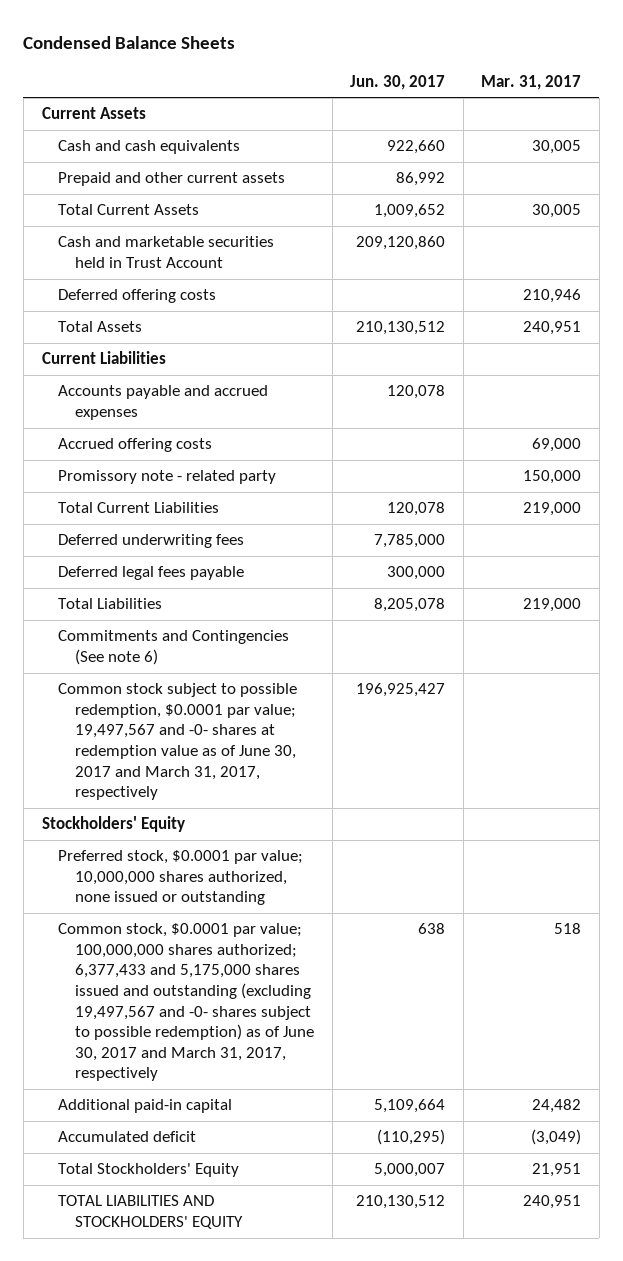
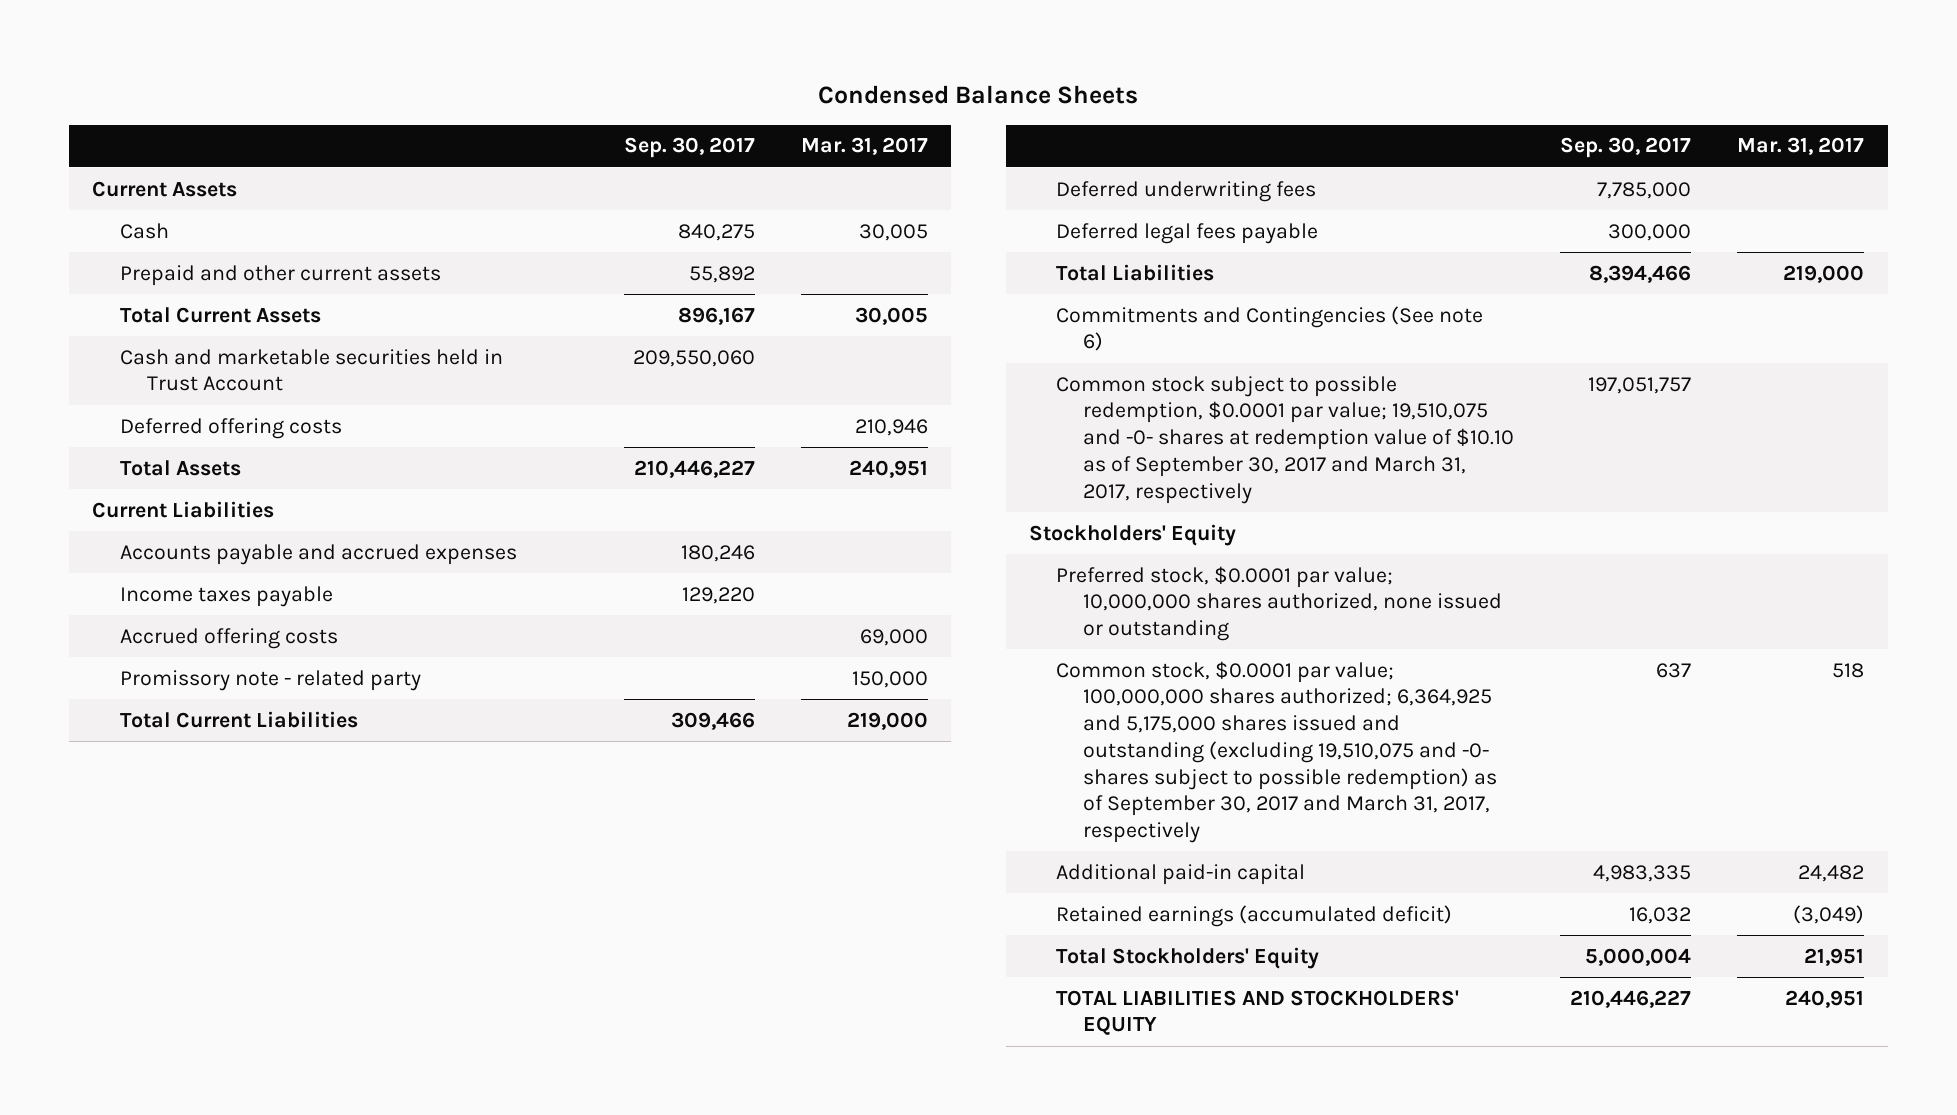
- | Jun. 30, 2017 | Mar. 31, 2017
+ | Sep. 30, 2017 | Mar. 31, 2017
- Cash and cash equivalents | 922,660 | 30,005
+ Cash | 840,275 | 30,005
+ Income taxes payable | 129,220 |
- Common stock subject to possible redemption, $0.0001 par value; 19,497,567 and -0- shares at redemption value as of June 30, 2017 and March 31, 2017, respectively | 196,925,427 |
+ Common stock subject to possible redemption, $0.0001 par value; 19,510,075 and -0- shares at redemption value of $10.10 as of September 30, 2017 and March 31, 2017, respectively | 197,051,757 |
- Common stock, $0.0001 par value; 100,000,000 shares authorized; 6,377,433 and 5,175,000 shares issued and outstanding (excluding 19,497,567 and -0- shares subject to possible redemption) as of June 30, 2017 and March 31, 2017, respectively | 638 | 518
+ Common stock, $0.0001 par value; 100,000,000 shares authorized; 6,364,925 and 5,175,000 shares issued and outstanding (excluding 19,510,075 and -0- shares subject to possible redemption) as of September 30, 2017 and March 31, 2017, respectively | 637 | 518
- Accumulated deficit | (110,295) | (3,049)
+ Retained earnings (accumulated deficit) | 16,032 | (3,049)

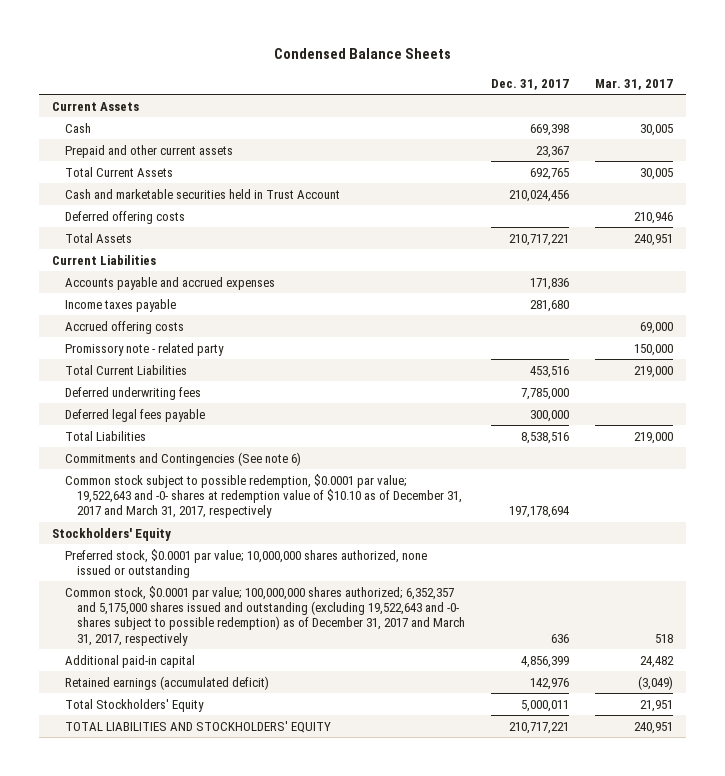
- | Sep. 30, 2017 | Mar. 31, 2017
+ | Dec. 31, 2017 | Mar. 31, 2017
- Common stock subject to possible redemption, $0.0001 par value; 19,510,075 and -0- shares at redemption value of $10.10 as of September 30, 2017 and March 31, 2017, respectively | 197,051,757 |
+ Common stock subject to possible redemption, $0.0001 par value; 19,522,643 and -0- shares at redemption value of $10.10 as of December 31, 2017 and March 31, 2017, respectively | 197,178,694 |
- Common stock, $0.0001 par value; 100,000,000 shares authorized; 6,364,925 and 5,175,000 shares issued and outstanding (excluding 19,510,075 and -0- shares subject to possible redemption) as of September 30, 2017 and March 31, 2017, respectively | 637 | 518
+ Common stock, $0.0001 par value; 100,000,000 shares authorized; 6,352,357 and 5,175,000 shares issued and outstanding (excluding 19,522,643 and -0- shares subject to possible redemption) as of December 31, 2017 and March 31, 2017, respectively | 636 | 518

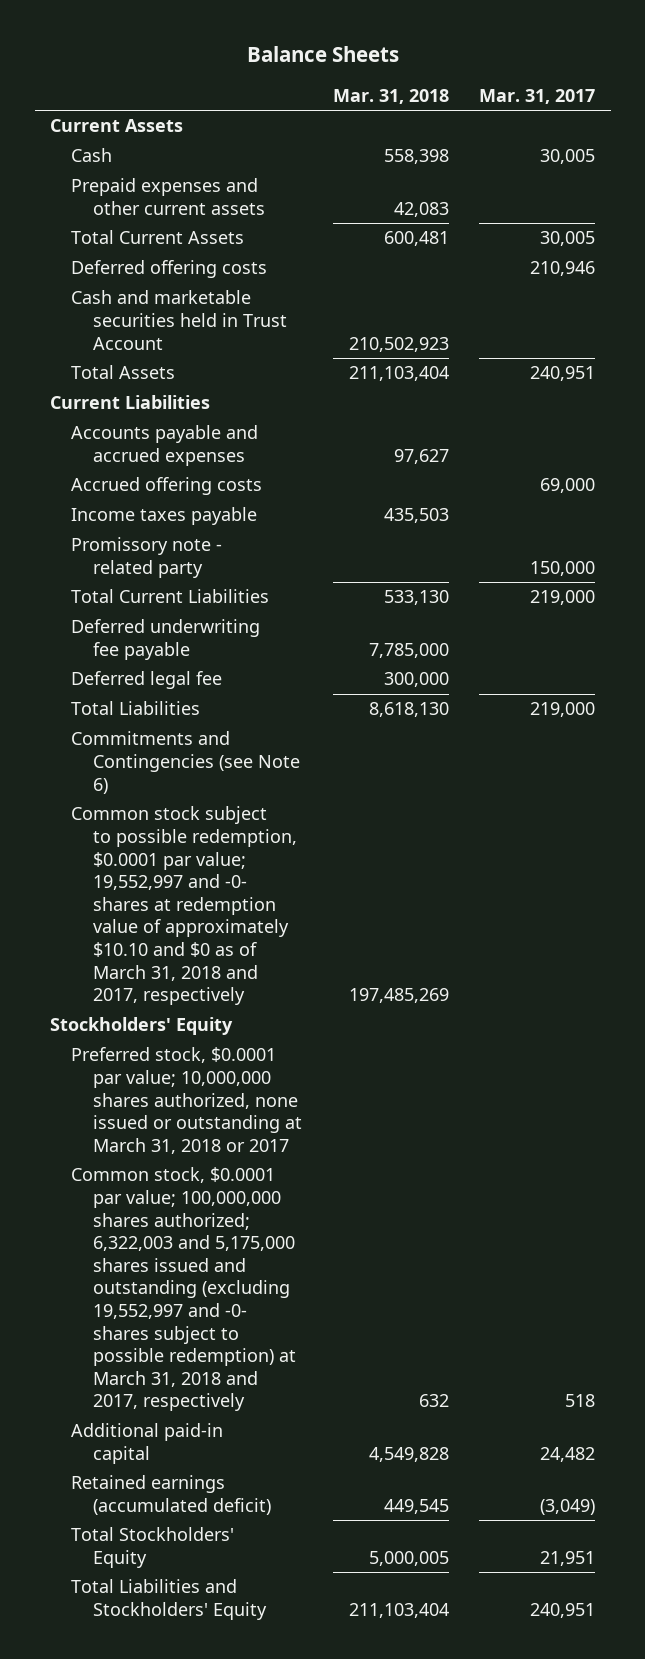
- Condensed Balance Sheets
+ Balance Sheets
- | Dec. 31, 2017 | Mar. 31, 2017
+ | Mar. 31, 2018 | Mar. 31, 2017
- Prepaid and other current assets | 23,367 |
+ Prepaid expenses and other current assets | 42,083 |
moved down: Cash and marketable securities held in Trust Account | 210,502,923 |
moved down: Income taxes payable | 435,503 |
- Deferred underwriting fees | 7,785,000 |
- Deferred legal fees payable | 300,000 |
+ Deferred underwriting fee payable | 7,785,000 |
+ Deferred legal fee | 300,000 |
- Commitments and Contingencies (See note 6)
- Common stock subject to possible redemption, $0.0001 par value; 19,522,643 and -0- shares at redemption value of $10.10 as of December 31, 2017 and March 31, 2017, respectively | 197,178,694 |
+ Commitments and Contingencies (see Note 6)
+ Common stock subject to possible redemption, $0.0001 par value; 19,552,997 and -0- shares at redemption value of approximately $10.10 and $0 as of March 31, 2018 and 2017, respectively | 197,485,269 |
- Preferred stock, $0.0001 par value; 10,000,000 shares authorized, none issued or outstanding
- Common stock, $0.0001 par value; 100,000,000 shares authorized; 6,352,357 and 5,175,000 shares issued and outstanding (excluding 19,522,643 and -0- shares subject to possible redemption) as of December 31, 2017 and March 31, 2017, respectively | 636 | 518
+ Preferred stock, $0.0001 par value; 10,000,000 shares authorized, none issued or outstanding at March 31, 2018 or 2017
+ Common stock, $0.0001 par value; 100,000,000 shares authorized; 6,322,003 and 5,175,000 shares issued and outstanding (excluding 19,552,997 and -0- shares subject to possible redemption) at March 31, 2018 and 2017, respectively | 632 | 518
- TOTAL LIABILITIES AND STOCKHOLDERS' EQUITY | 210,717,221 | 240,951
+ Total Liabilities and Stockholders' Equity | 211,103,404 | 240,951

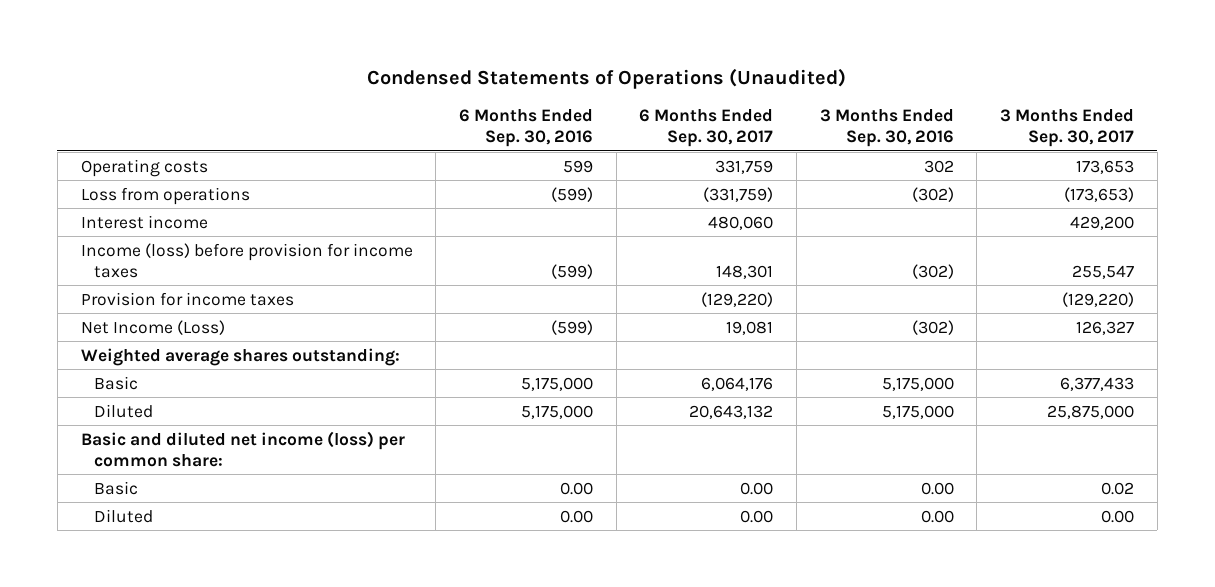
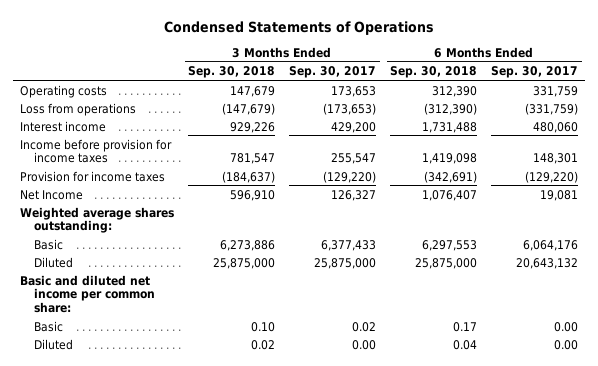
- Condensed Statements of Operations (Unaudited)
+ Condensed Statements of Operations
- | 6 Months Ended Sep. 30, 2016 | 6 Months Ended Sep. 30, 2017 | 3 Months Ended Sep. 30, 2016 | 3 Months Ended Sep. 30, 2017
+ | 3 Months Ended Sep. 30, 2018 | 3 Months Ended Sep. 30, 2017 | 6 Months Ended Sep. 30, 2018 | 6 Months Ended Sep. 30, 2017
- Income (loss) before provision for income taxes | (599) | 148,301 | (302) | 255,547
+ Income before provision for income taxes | 781,547 | 255,547 | 1,419,098 | 148,301
- Net Income (Loss) | (599) | 19,081 | (302) | 126,327
+ Net Income | 596,910 | 126,327 | 1,076,407 | 19,081
- Basic and diluted net income (loss) per common share:
+ Basic and diluted net income per common share:

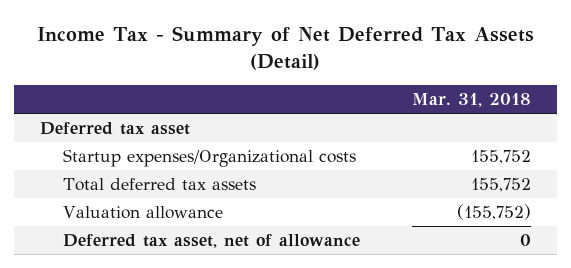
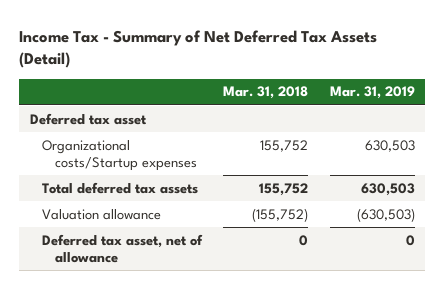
- | Mar. 31, 2018
+ | Mar. 31, 2018 | Mar. 31, 2019
- Startup expenses/Organizational costs | 155,752
+ Organizational costs/Startup expenses | 155,752 | 630,503

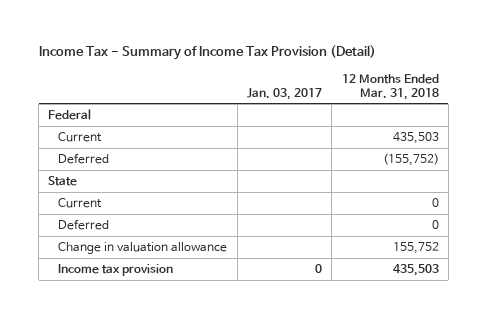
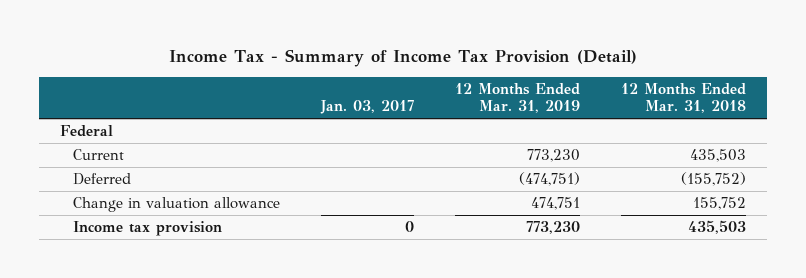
- | Jan. 03, 2017 | 12 Months Ended Mar. 31, 2018
+ | Jan. 03, 2017 | 12 Months Ended Mar. 31, 2019 | 12 Months Ended Mar. 31, 2018
- State
- Current | | 0
- Deferred | | 0

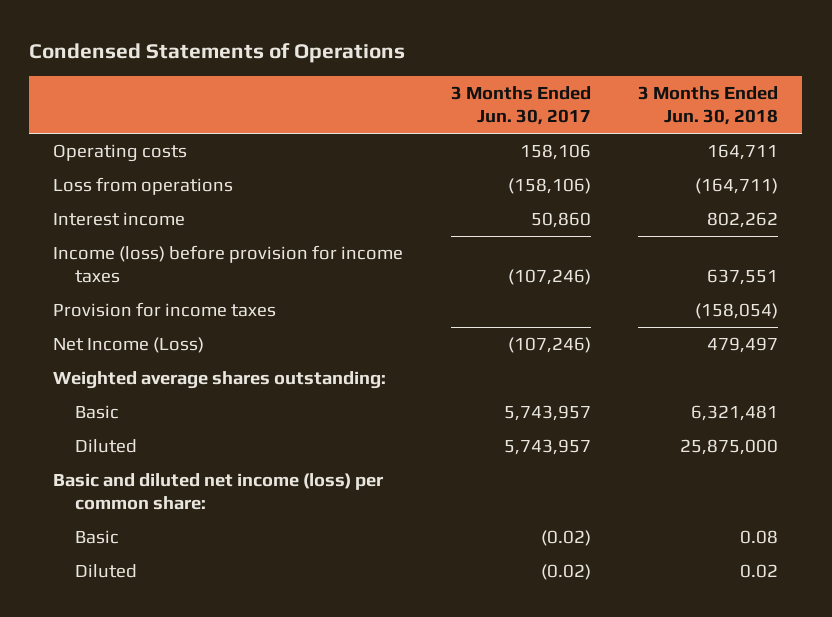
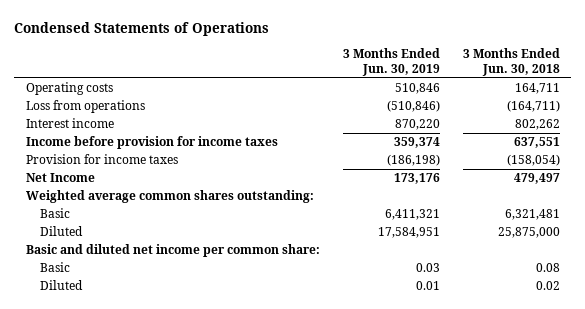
- | 3 Months Ended Jun. 30, 2017 | 3 Months Ended Jun. 30, 2018
+ | 3 Months Ended Jun. 30, 2019 | 3 Months Ended Jun. 30, 2018
- Income (loss) before provision for income taxes | (107,246) | 637,551
+ Income before provision for income taxes | 359,374 | 637,551
- Net Income (Loss) | (107,246) | 479,497
- Weighted average shares outstanding:
+ Net Income | 173,176 | 479,497
+ Weighted average common shares outstanding:
- Basic and diluted net income (loss) per common share:
+ Basic and diluted net income per common share:

